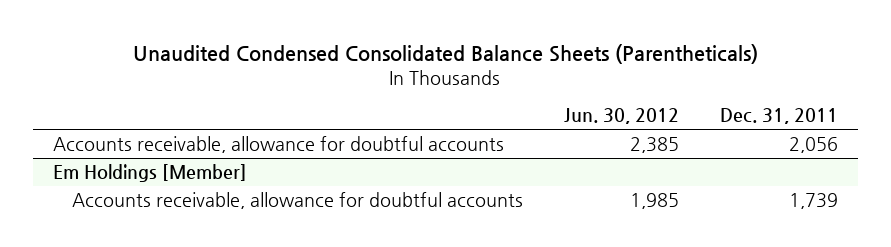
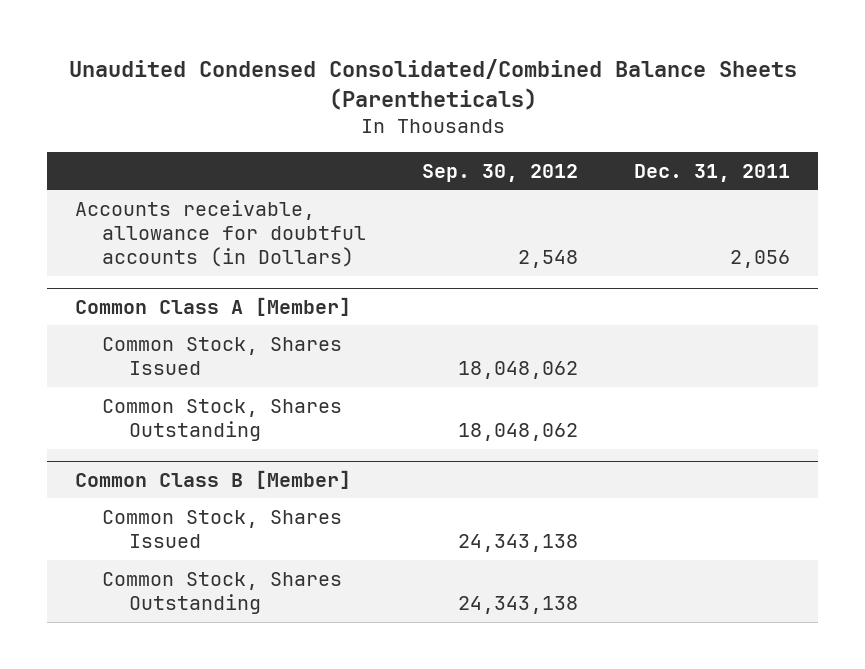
- Unaudited Condensed Consolidated Balance Sheets (Parentheticals)
+ Unaudited Condensed Consolidated/Combined Balance Sheets (Parentheticals)
- | Jun. 30, 2012 | Dec. 31, 2011
+ | Sep. 30, 2012 | Dec. 31, 2011
- Accounts receivable, allowance for doubtful accounts | 2,385 | 2,056
- Em Holdings [Member]
- Accounts receivable, allowance for doubtful accounts | 1,985 | 1,739
+ Accounts receivable, allowance for doubtful accounts (in Dollars) | 2,548 | 2,056
+ Common Class A [Member]
+ Common Stock, Shares Issued | 18,048,062 |
+ Common Stock, Shares Outstanding | 18,048,062 |
+ Common Class B [Member]
+ Common Stock, Shares Issued | 24,343,138 |
+ Common Stock, Shares Outstanding | 24,343,138 |

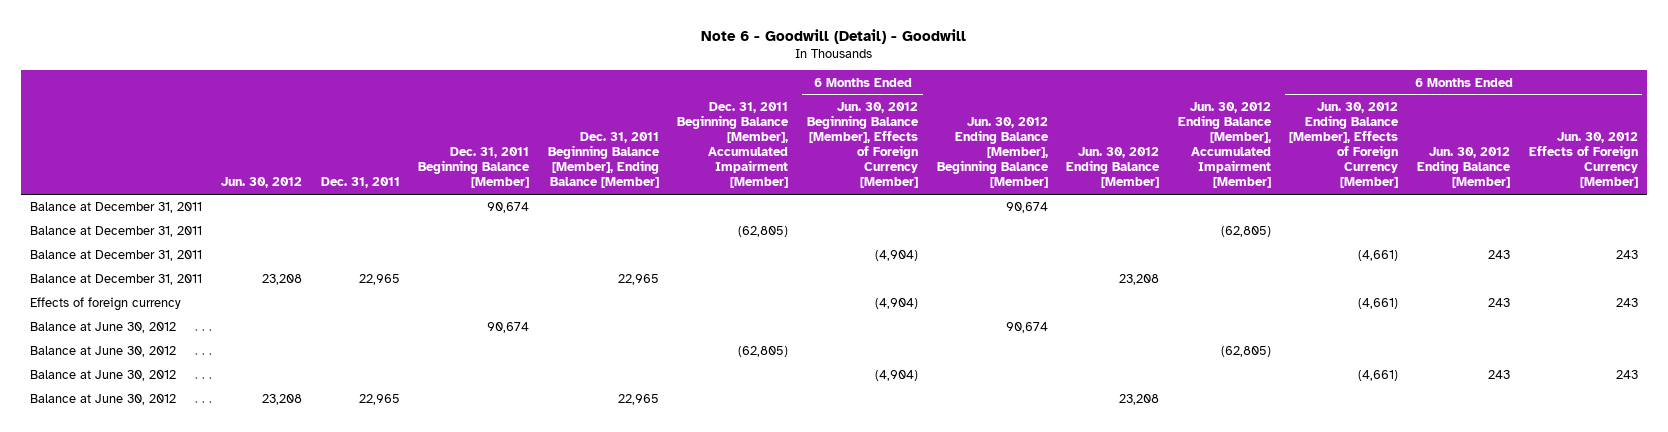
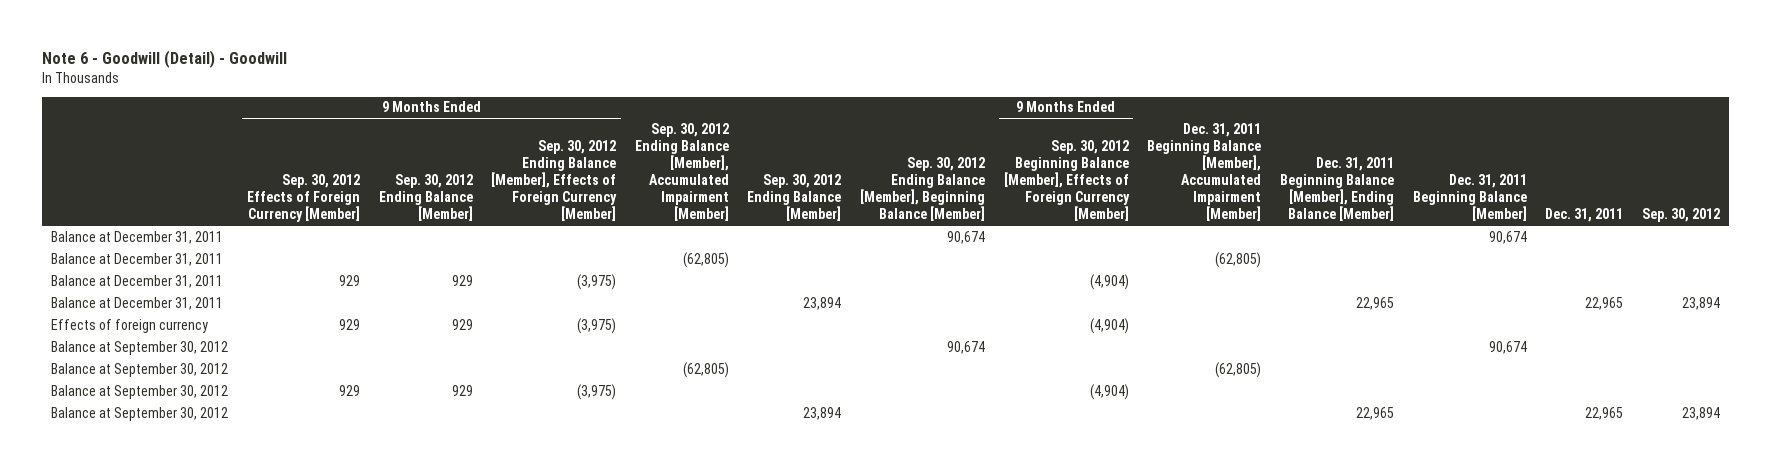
- | Jun. 30, 2012 | Dec. 31, 2011 | Dec. 31, 2011 Beginning Balance [Member] | Dec. 31, 2011 Beginning Balance [Member], Ending Balance [Member] | Dec. 31, 2011 Beginning Balance [Member], Accumulated Impairment [Member] | 6 Months Ended Jun. 30, 2012 Beginning Balance [Member], Effects of Foreign Currency [Member] | Jun. 30, 2012 Ending Balance [Member], Beginning Balance [Member] | Jun. 30, 2012 Ending Balance [Member] | Jun. 30, 2012 Ending Balance [Member], Accumulated Impairment [Member] | 6 Months Ended Jun. 30, 2012 Ending Balance [Member], Effects of Foreign Currency [Member] | 6 Months Ended Jun. 30, 2012 Ending Balance [Member] | 6 Months Ended Jun. 30, 2012 Effects of Foreign Currency [Member]
+ | 9 Months Ended Sep. 30, 2012 Effects of Foreign Currency [Member] | 9 Months Ended Sep. 30, 2012 Ending Balance [Member] | 9 Months Ended Sep. 30, 2012 Ending Balance [Member], Effects of Foreign Currency [Member] | Sep. 30, 2012 Ending Balance [Member], Accumulated Impairment [Member] | Sep. 30, 2012 Ending Balance [Member] | Sep. 30, 2012 Ending Balance [Member], Beginning Balance [Member] | 9 Months Ended Sep. 30, 2012 Beginning Balance [Member], Effects of Foreign Currency [Member] | Dec. 31, 2011 Beginning Balance [Member], Accumulated Impairment [Member] | Dec. 31, 2011 Beginning Balance [Member], Ending Balance [Member] | Dec. 31, 2011 Beginning Balance [Member] | Dec. 31, 2011 | Sep. 30, 2012
- Balance at June 30, 2012 | | | 90,674 | | | | 90,674 | | | | |
- Balance at June 30, 2012 | | | | | (62,805) | | | | (62,805) | | |
- Balance at June 30, 2012 | | | | | | (4,904) | | | | (4,661) | 243 | 243
- Balance at June 30, 2012 | 23,208 | 22,965 | | 22,965 | | | | 23,208 | | | |
+ Balance at September 30, 2012 | | | | | | 90,674 | | | | 90,674 | |
+ Balance at September 30, 2012 | | | | (62,805) | | | | (62,805) | | | |
+ Balance at September 30, 2012 | 929 | 929 | (3,975) | | | | (4,904) | | | | |
+ Balance at September 30, 2012 | | | | | 23,894 | | | | 22,965 | | 22,965 | 23,894

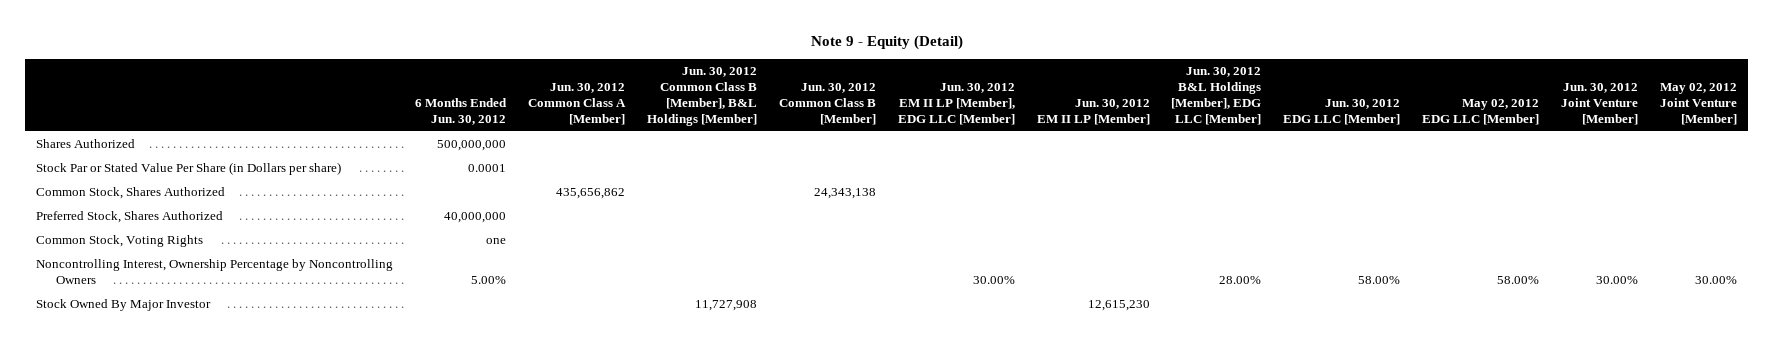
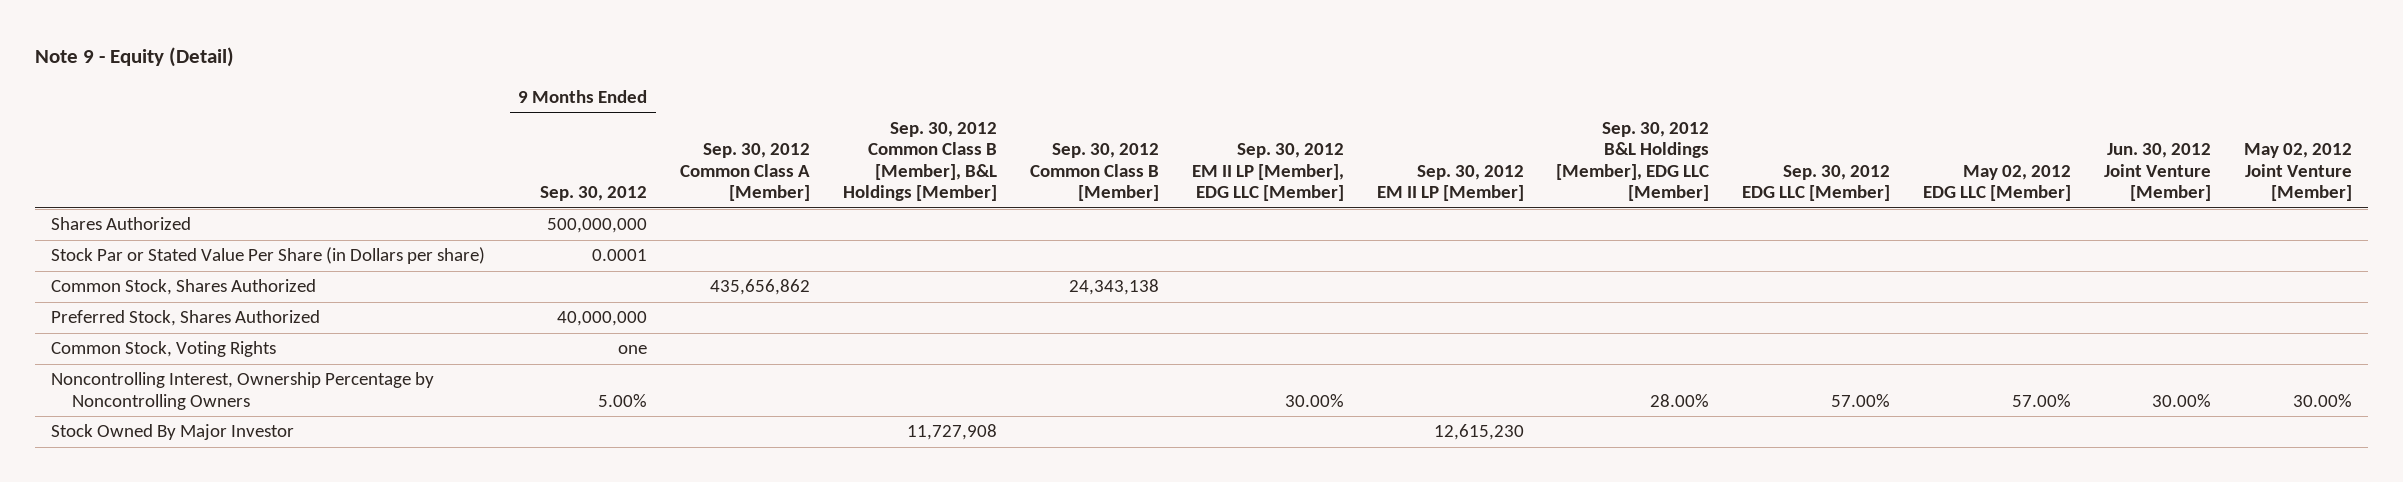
- | 6 Months Ended Jun. 30, 2012 | Jun. 30, 2012 Common Class A [Member] | Jun. 30, 2012 Common Class B [Member], B&L Holdings [Member] | Jun. 30, 2012 Common Class B [Member] | Jun. 30, 2012 EM II LP [Member], EDG LLC [Member] | Jun. 30, 2012 EM II LP [Member] | Jun. 30, 2012 B&L Holdings [Member], EDG LLC [Member] | Jun. 30, 2012 EDG LLC [Member] | May 02, 2012 EDG LLC [Member] | Jun. 30, 2012 Joint Venture [Member] | May 02, 2012 Joint Venture [Member]
+ | 9 Months Ended Sep. 30, 2012 | Sep. 30, 2012 Common Class A [Member] | Sep. 30, 2012 Common Class B [Member], B&L Holdings [Member] | Sep. 30, 2012 Common Class B [Member] | Sep. 30, 2012 EM II LP [Member], EDG LLC [Member] | Sep. 30, 2012 EM II LP [Member] | Sep. 30, 2012 B&L Holdings [Member], EDG LLC [Member] | Sep. 30, 2012 EDG LLC [Member] | May 02, 2012 EDG LLC [Member] | Jun. 30, 2012 Joint Venture [Member] | May 02, 2012 Joint Venture [Member]
- Noncontrolling Interest, Ownership Percentage by Noncontrolling Owners | 5.00% | | | | 30.00% | | 28.00% | 58.00% | 58.00% | 30.00% | 30.00%
+ Noncontrolling Interest, Ownership Percentage by Noncontrolling Owners | 5.00% | | | | 30.00% | | 28.00% | 57.00% | 57.00% | 30.00% | 30.00%

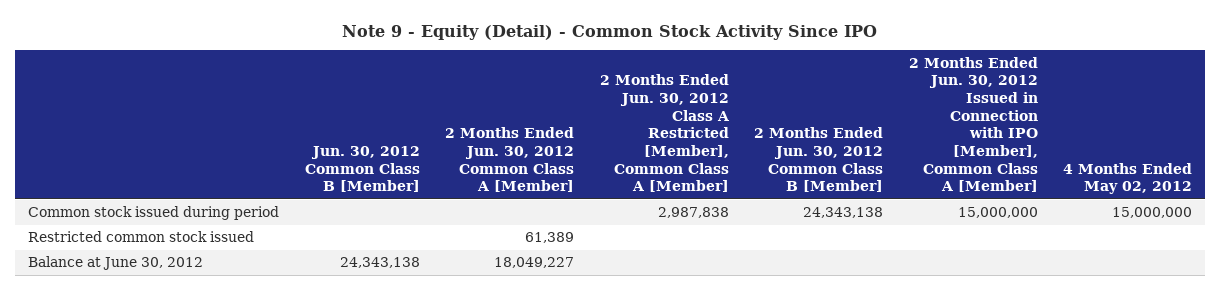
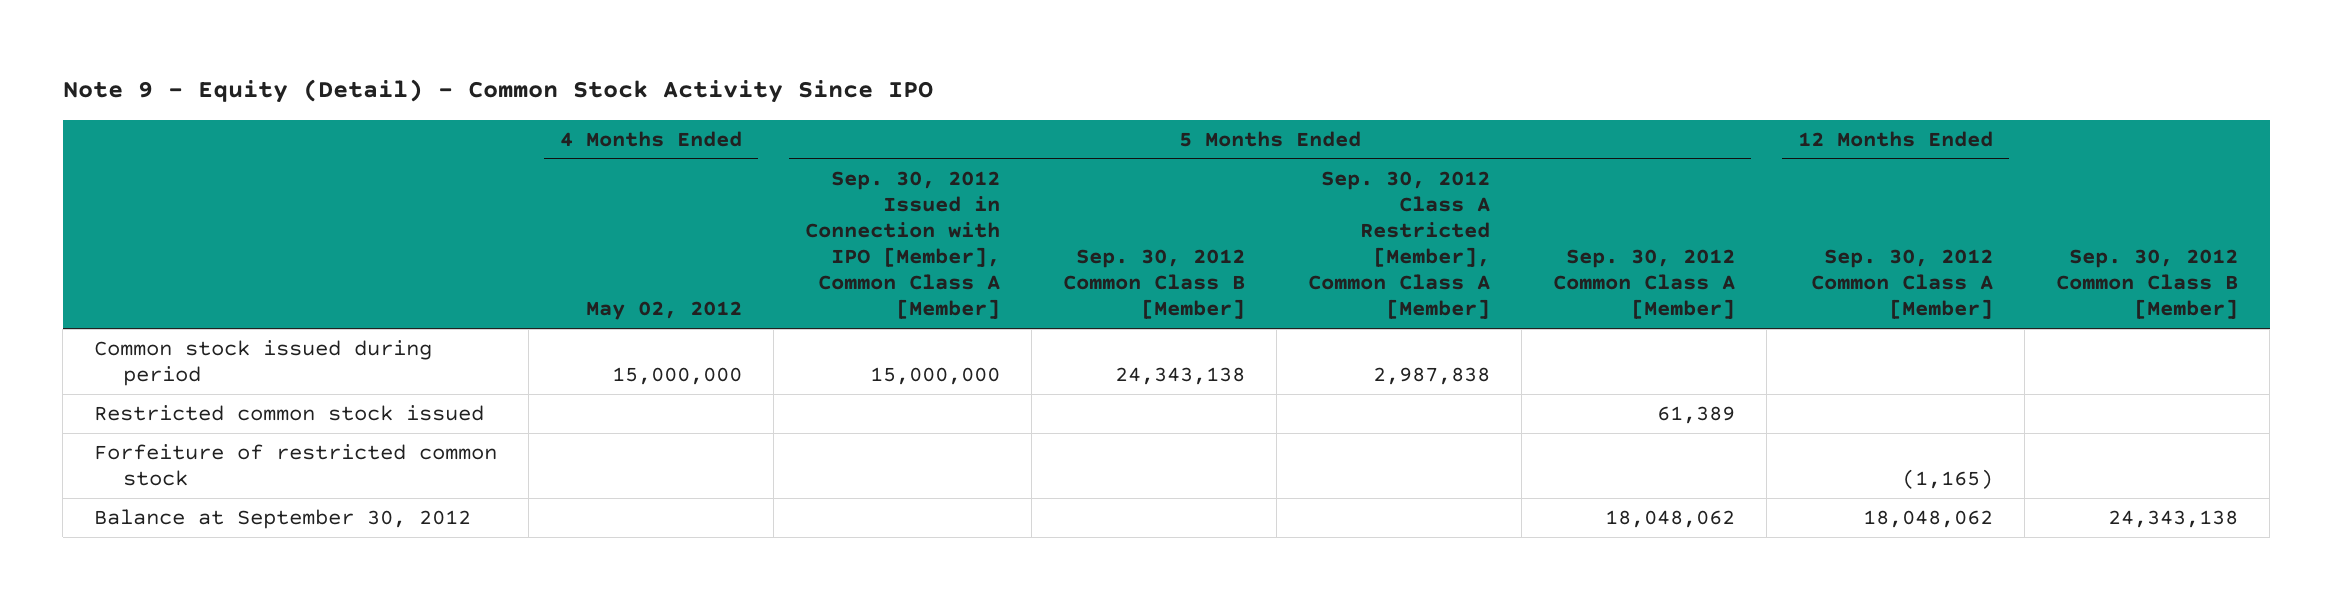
- | Jun. 30, 2012 Common Class B [Member] | 2 Months Ended Jun. 30, 2012 Common Class A [Member] | 2 Months Ended Jun. 30, 2012 Class A Restricted [Member], Common Class A [Member] | 2 Months Ended Jun. 30, 2012 Common Class B [Member] | 2 Months Ended Jun. 30, 2012 Issued in Connection with IPO [Member], Common Class A [Member] | 4 Months Ended May 02, 2012
+ | 4 Months Ended May 02, 2012 | 5 Months Ended Sep. 30, 2012 Issued in Connection with IPO [Member], Common Class A [Member] | 5 Months Ended Sep. 30, 2012 Common Class B [Member] | 5 Months Ended Sep. 30, 2012 Class A Restricted [Member], Common Class A [Member] | 5 Months Ended Sep. 30, 2012 Common Class A [Member] | 12 Months Ended Sep. 30, 2012 Common Class A [Member] | Sep. 30, 2012 Common Class B [Member]
- Balance at June 30, 2012 | 24,343,138 | 18,049,227 | | | |
+ Forfeiture of restricted common stock | | | | | | (1,165) |
+ Balance at September 30, 2012 | | | | | 18,048,062 | 18,048,062 | 24,343,138

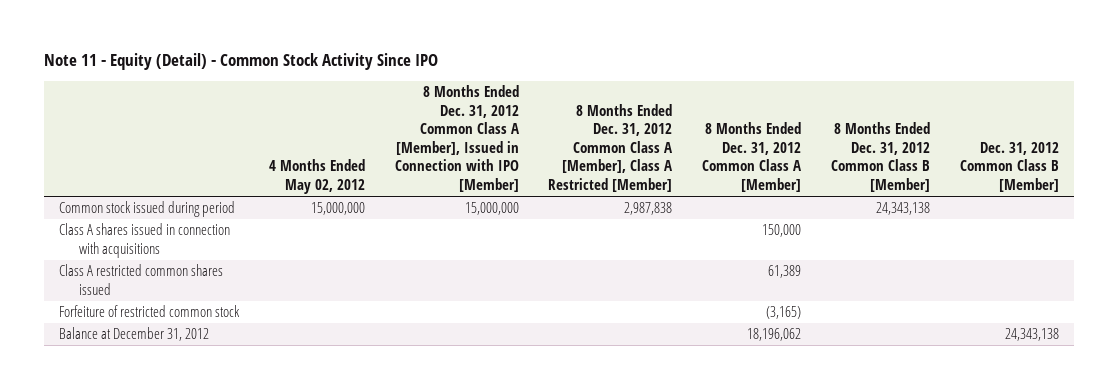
- Note 9 - Equity (Detail) - Common Stock Activity Since IPO
+ Note 11 - Equity (Detail) - Common Stock Activity Since IPO
- | 4 Months Ended May 02, 2012 | 5 Months Ended Sep. 30, 2012 Issued in Connection with IPO [Member], Common Class A [Member] | 5 Months Ended Sep. 30, 2012 Common Class B [Member] | 5 Months Ended Sep. 30, 2012 Class A Restricted [Member], Common Class A [Member] | 5 Months Ended Sep. 30, 2012 Common Class A [Member] | 12 Months Ended Sep. 30, 2012 Common Class A [Member] | Sep. 30, 2012 Common Class B [Member]
+ | 4 Months Ended May 02, 2012 | 8 Months Ended Dec. 31, 2012 Common Class A [Member], Issued in Connection with IPO [Member] | 8 Months Ended Dec. 31, 2012 Common Class A [Member], Class A Restricted [Member] | 8 Months Ended Dec. 31, 2012 Common Class A [Member] | 8 Months Ended Dec. 31, 2012 Common Class B [Member] | Dec. 31, 2012 Common Class B [Member]
- Restricted common stock issued | | | | | 61,389 | |
+ Class A shares issued in connection with acquisitions | | | | 150,000 | |
+ Class A restricted common shares issued | | | | 61,389 | |
- Balance at September 30, 2012 | | | | | 18,048,062 | 18,048,062 | 24,343,138
+ Balance at December 31, 2012 | | | | 18,196,062 | | 24,343,138

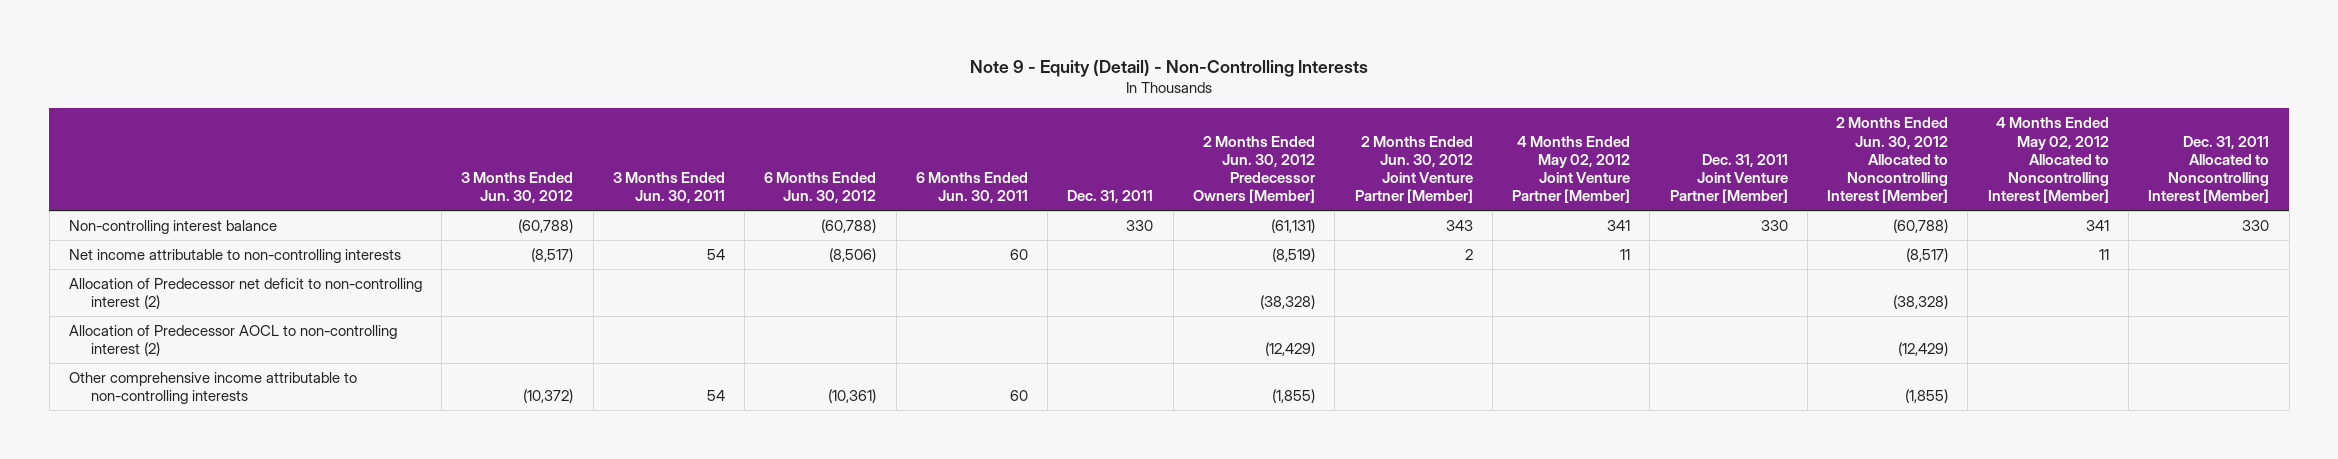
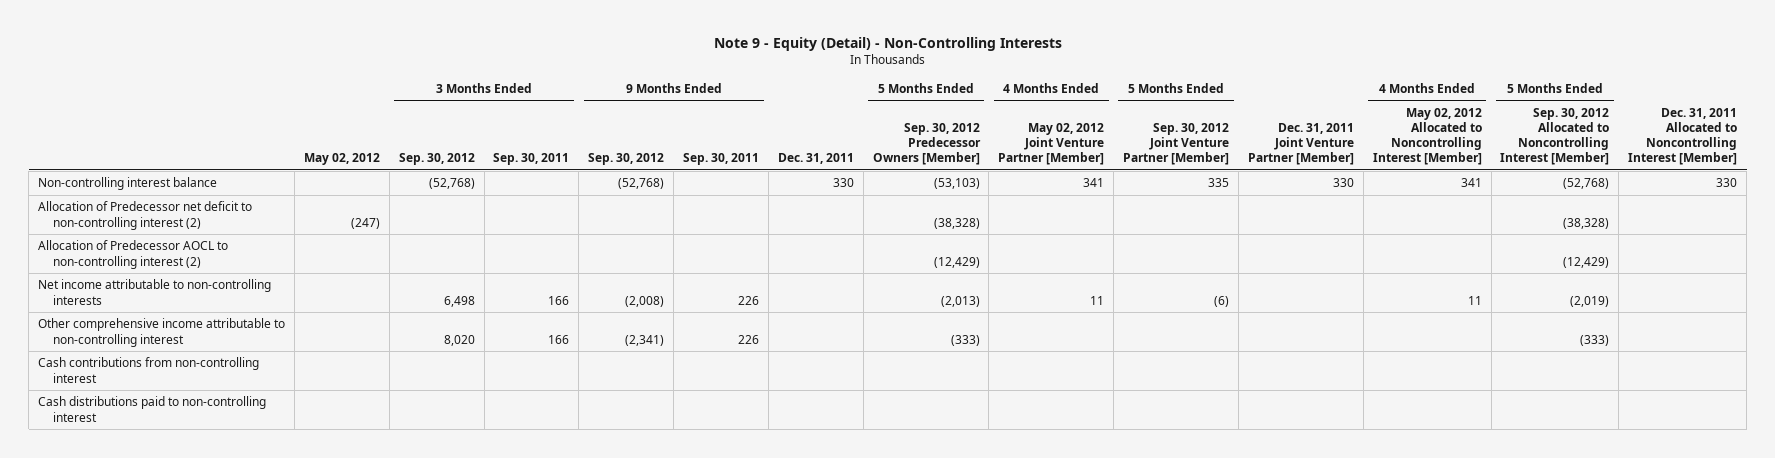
- | 3 Months Ended Jun. 30, 2012 | 3 Months Ended Jun. 30, 2011 | 6 Months Ended Jun. 30, 2012 | 6 Months Ended Jun. 30, 2011 | Dec. 31, 2011 | 2 Months Ended Jun. 30, 2012 Predecessor Owners [Member] | 2 Months Ended Jun. 30, 2012 Joint Venture Partner [Member] | 4 Months Ended May 02, 2012 Joint Venture Partner [Member] | Dec. 31, 2011 Joint Venture Partner [Member] | 2 Months Ended Jun. 30, 2012 Allocated to Noncontrolling Interest [Member] | 4 Months Ended May 02, 2012 Allocated to Noncontrolling Interest [Member] | Dec. 31, 2011 Allocated to Noncontrolling Interest [Member]
+ | May 02, 2012 | 3 Months Ended Sep. 30, 2012 | 3 Months Ended Sep. 30, 2011 | 9 Months Ended Sep. 30, 2012 | 9 Months Ended Sep. 30, 2011 | Dec. 31, 2011 | 5 Months Ended Sep. 30, 2012 Predecessor Owners [Member] | 4 Months Ended May 02, 2012 Joint Venture Partner [Member] | 5 Months Ended Sep. 30, 2012 Joint Venture Partner [Member] | Dec. 31, 2011 Joint Venture Partner [Member] | 4 Months Ended May 02, 2012 Allocated to Noncontrolling Interest [Member] | 5 Months Ended Sep. 30, 2012 Allocated to Noncontrolling Interest [Member] | Dec. 31, 2011 Allocated to Noncontrolling Interest [Member]
- Other comprehensive income attributable to non-controlling interests | (10,372) | 54 | (10,361) | 60 | | (1,855) | | | | (1,855) | |
moved down: Net income attributable to non-controlling interests | | 6,498 | 166 | (2,008) | 226 | | (2,013) | 11 | (6) | | 11 | (2,019) |
+ Other comprehensive income attributable to non-controlling interest | | 8,020 | 166 | (2,341) | 226 | | (333) | | | | | (333) |
+ Cash contributions from non-controlling interest
+ Cash distributions paid to non-controlling interest

